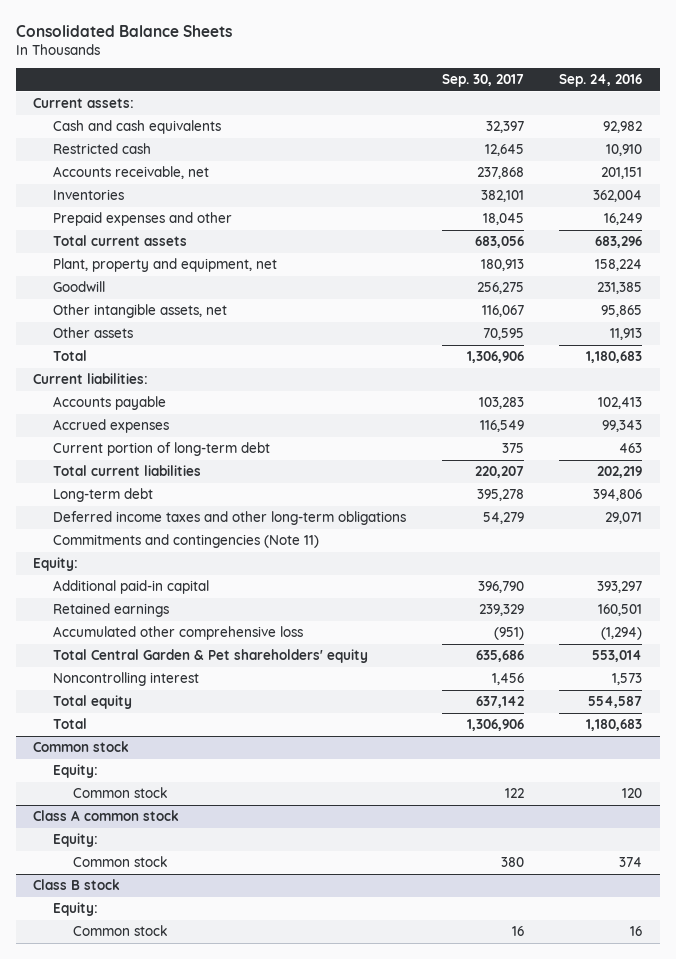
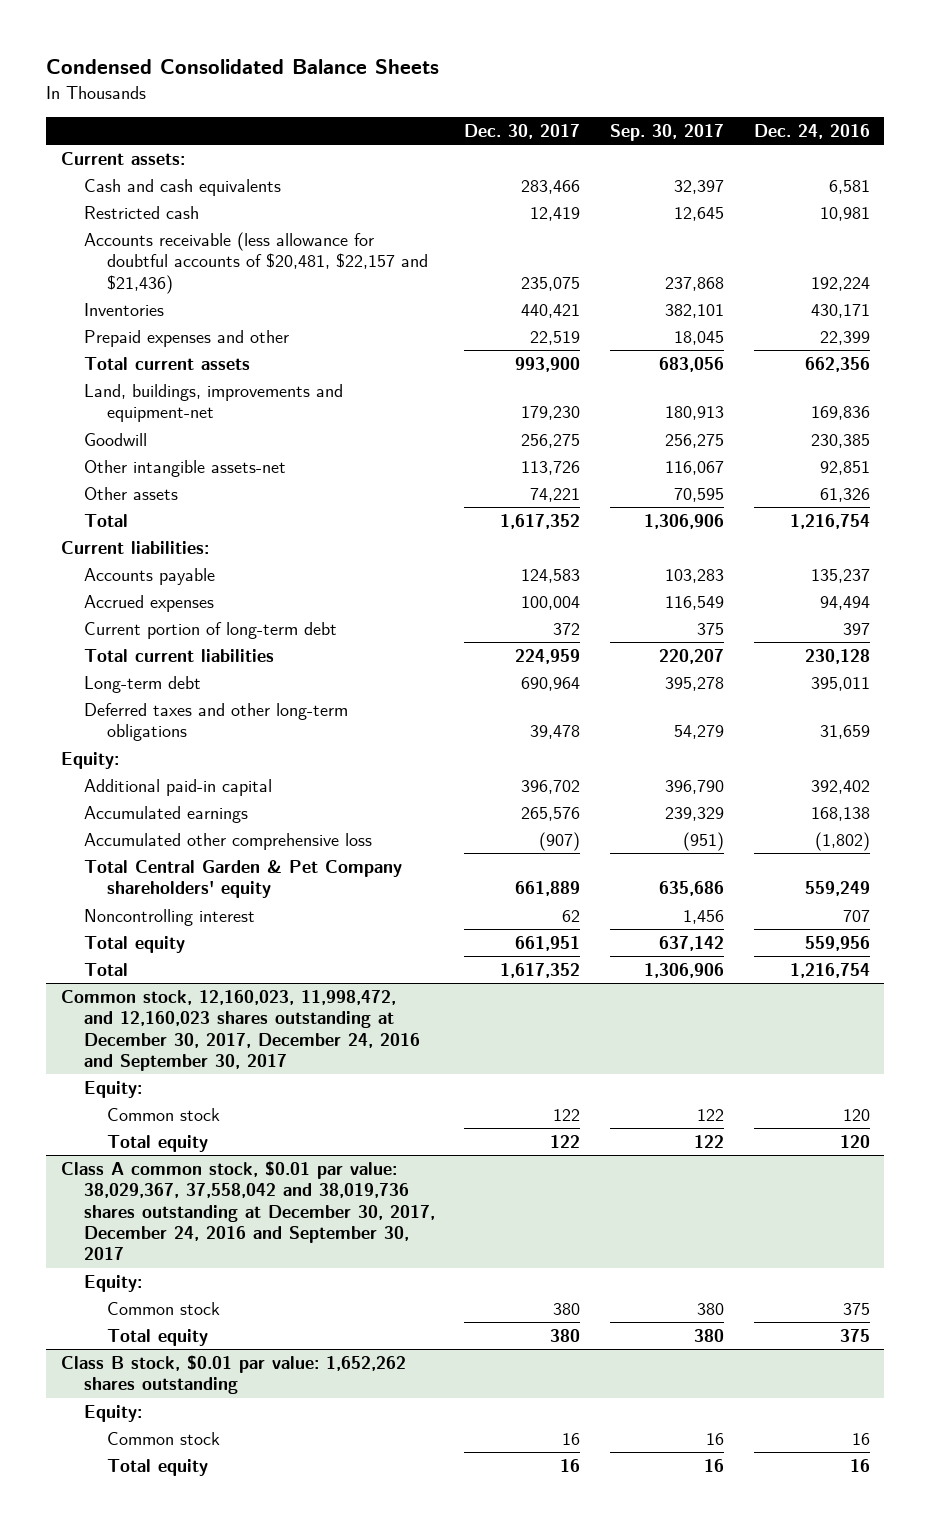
- Consolidated Balance Sheets
+ Condensed Consolidated Balance Sheets
- | Sep. 30, 2017 | Sep. 24, 2016
+ | Dec. 30, 2017 | Sep. 30, 2017 | Dec. 24, 2016
- Accounts receivable, net | 237,868 | 201,151
+ Accounts receivable (less allowance for doubtful accounts of $20,481, $22,157 and $21,436) | 235,075 | 237,868 | 192,224
- Plant, property and equipment, net | 180,913 | 158,224
+ Land, buildings, improvements and equipment-net | 179,230 | 180,913 | 169,836
- Other intangible assets, net | 116,067 | 95,865
+ Other intangible assets-net | 113,726 | 116,067 | 92,851
- Deferred income taxes and other long-term obligations | 54,279 | 29,071
- Commitments and contingencies (Note 11)
+ Deferred taxes and other long-term obligations | 39,478 | 54,279 | 31,659
- Retained earnings | 239,329 | 160,501
+ Accumulated earnings | 265,576 | 239,329 | 168,138
- Total Central Garden & Pet shareholders' equity | 635,686 | 553,014
+ Total Central Garden & Pet Company shareholders' equity | 661,889 | 635,686 | 559,249
- Common stock
+ Common stock, 12,160,023, 11,998,472, and 12,160,023 shares outstanding at December 30, 2017, December 24, 2016 and September 30, 2017
- Class A common stock
+ Total equity | 122 | 122 | 120
+ Class A common stock, $0.01 par value: 38,029,367, 37,558,042 and 38,019,736 shares outstanding at December 30, 2017, December 24, 2016 and September 30, 2017
- Class B stock
+ Total equity | 380 | 380 | 375
+ Class B stock, $0.01 par value: 1,652,262 shares outstanding
+ Total equity | 16 | 16 | 16

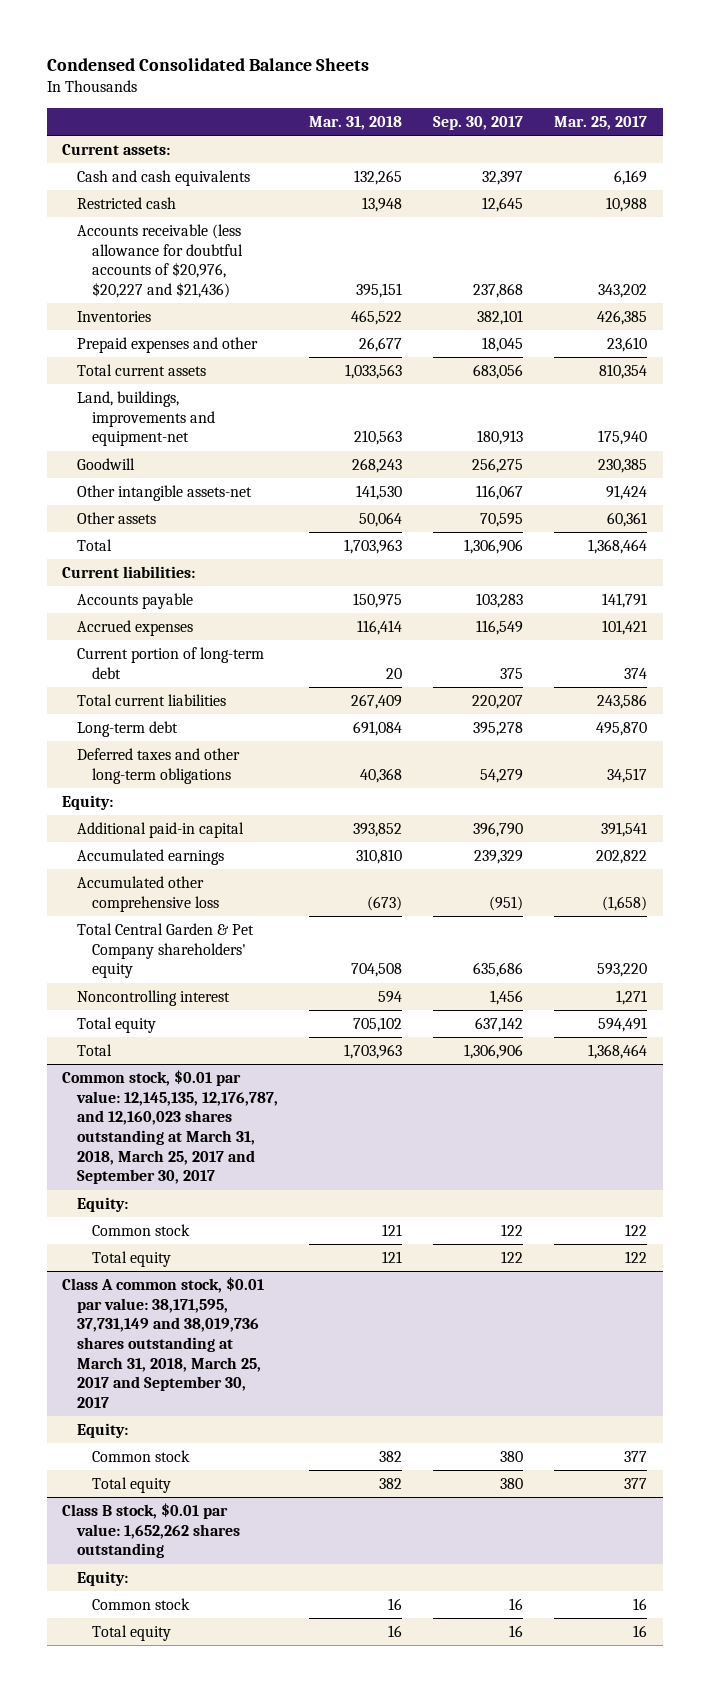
- | Dec. 30, 2017 | Sep. 30, 2017 | Dec. 24, 2016
+ | Mar. 31, 2018 | Sep. 30, 2017 | Mar. 25, 2017
- Accounts receivable (less allowance for doubtful accounts of $20,481, $22,157 and $21,436) | 235,075 | 237,868 | 192,224
+ Accounts receivable (less allowance for doubtful accounts of $20,976, $20,227 and $21,436) | 395,151 | 237,868 | 343,202
- Common stock, 12,160,023, 11,998,472, and 12,160,023 shares outstanding at December 30, 2017, December 24, 2016 and September 30, 2017
+ Common stock, $0.01 par value: 12,145,135, 12,176,787, and 12,160,023 shares outstanding at March 31, 2018, March 25, 2017 and September 30, 2017
- Class A common stock, $0.01 par value: 38,029,367, 37,558,042 and 38,019,736 shares outstanding at December 30, 2017, December 24, 2016 and September 30, 2017
+ Class A common stock, $0.01 par value: 38,171,595, 37,731,149 and 38,019,736 shares outstanding at March 31, 2018, March 25, 2017 and September 30, 2017

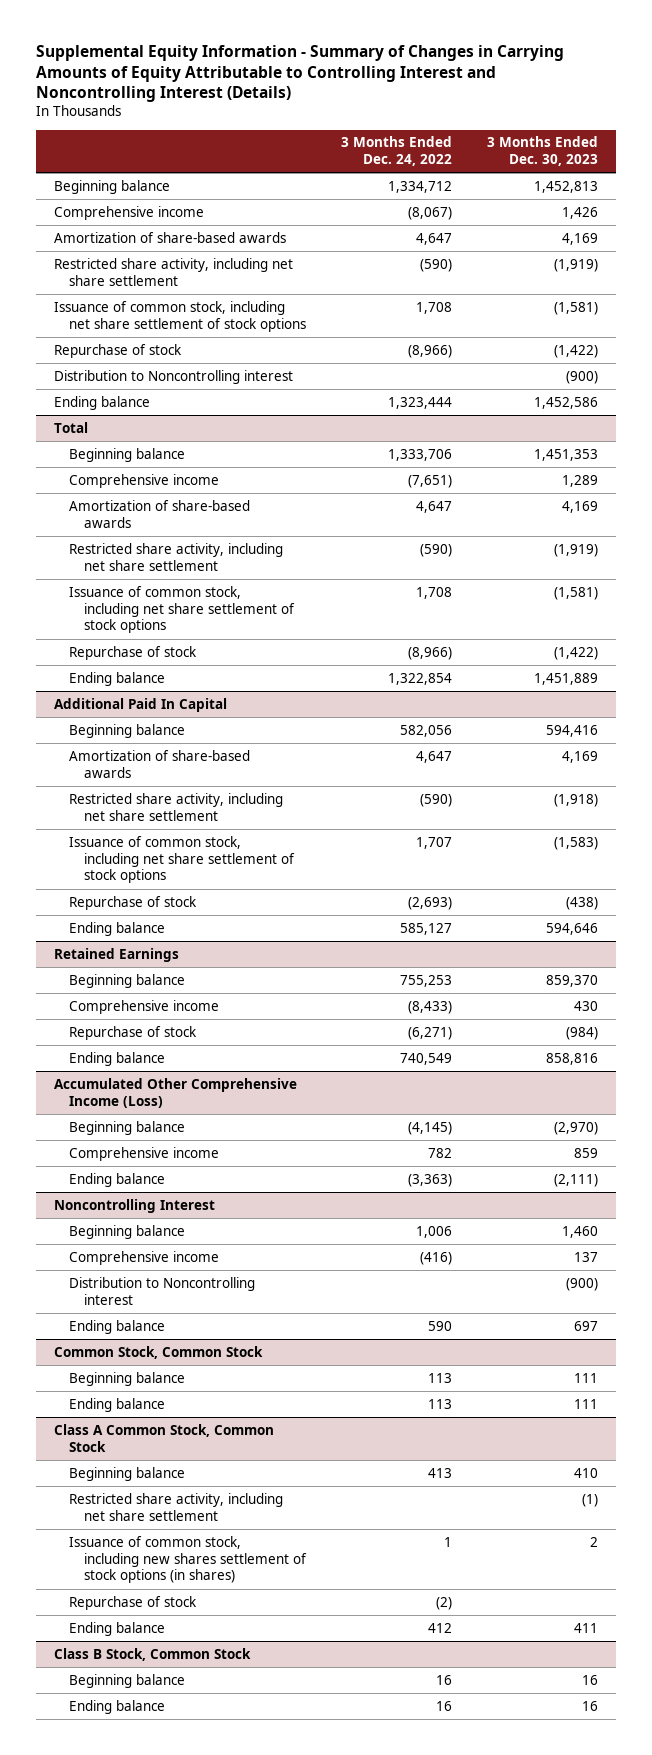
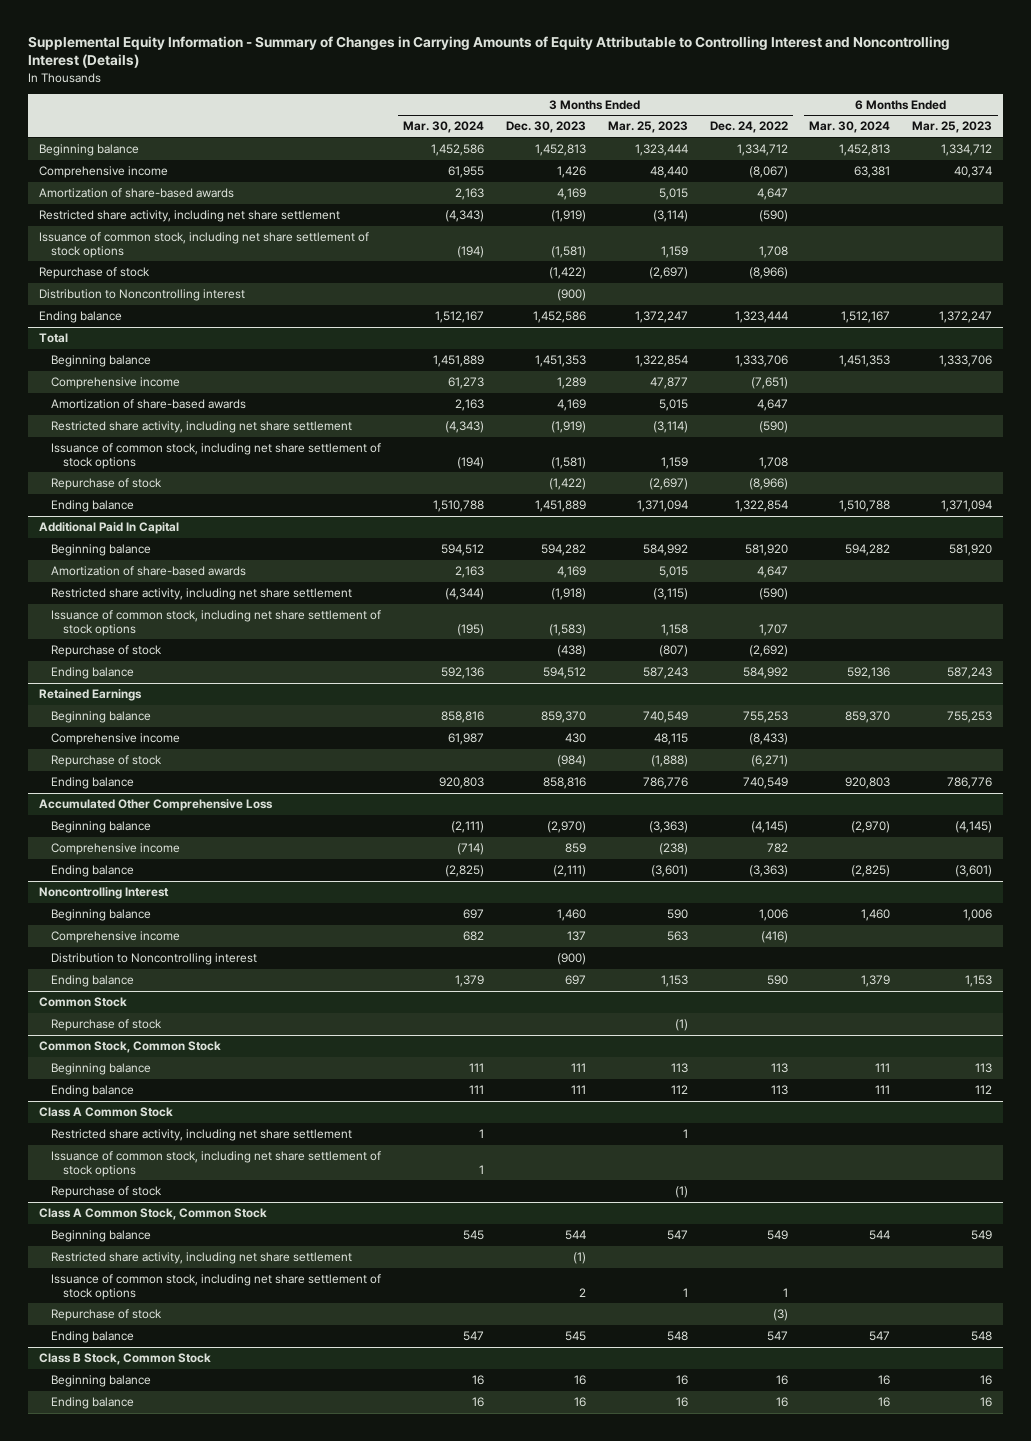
- | 3 Months Ended Dec. 24, 2022 | 3 Months Ended Dec. 30, 2023
+ | 3 Months Ended Mar. 30, 2024 | 3 Months Ended Dec. 30, 2023 | 3 Months Ended Mar. 25, 2023 | 3 Months Ended Dec. 24, 2022 | 6 Months Ended Mar. 30, 2024 | 6 Months Ended Mar. 25, 2023
@ Additional Paid In Capital
- Beginning balance | 582,056 | 594,416
+ Beginning balance | 594,512 | 594,282 | 584,992 | 581,920 | 594,282 | 581,920
- Repurchase of stock | (2,693) | (438)
- Ending balance | 585,127 | 594,646
+ Repurchase of stock | | (438) | (807) | (2,692) | |
+ Ending balance | 592,136 | 594,512 | 587,243 | 584,992 | 592,136 | 587,243
- Accumulated Other Comprehensive Income (Loss)
+ Accumulated Other Comprehensive Loss
+ Common Stock
+ Repurchase of stock | | | (1) | | |
+ Class A Common Stock
+ Restricted share activity, including net share settlement | 1 | | 1 | | |
+ Issuance of common stock, including net share settlement of stock options | 1 | | | | |
+ Repurchase of stock | | | (1) | | |
@ Class A Common Stock, Common Stock
- Beginning balance | 413 | 410
+ Beginning balance | 545 | 544 | 547 | 549 | 544 | 549
- Issuance of common stock, including new shares settlement of stock options (in shares) | 1 | 2
- Repurchase of stock | (2) |
- Ending balance | 412 | 411
+ Issuance of common stock, including net share settlement of stock options | | 2 | 1 | 1 | |
+ Repurchase of stock | | | | (3) | |
+ Ending balance | 547 | 545 | 548 | 547 | 547 | 548

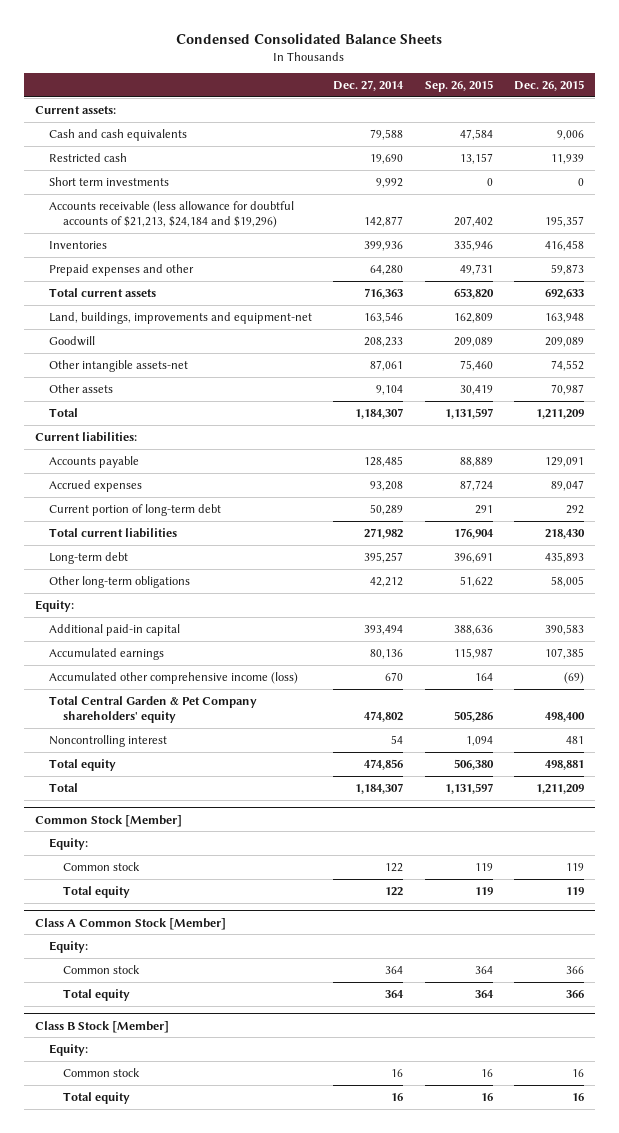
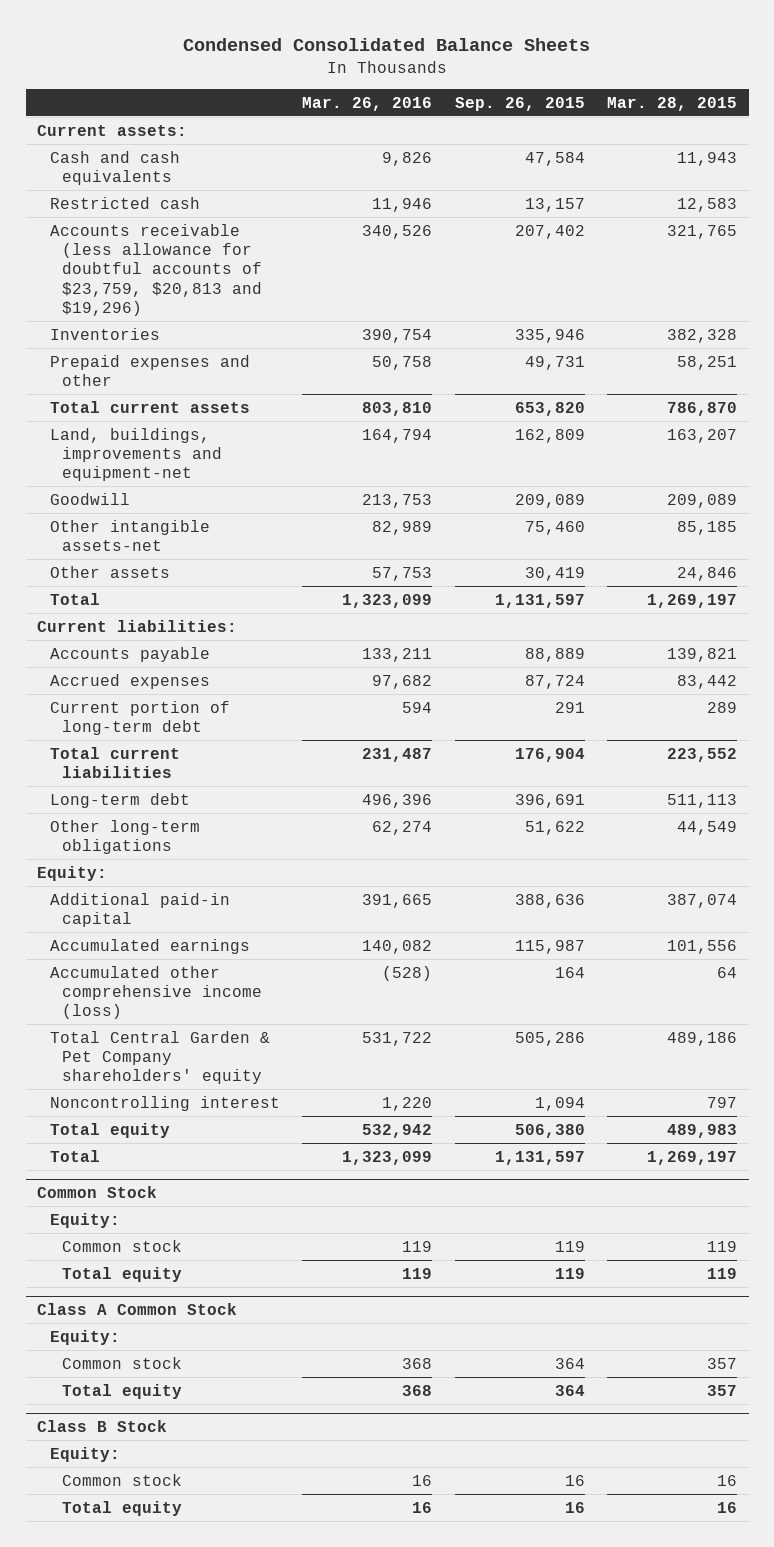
- | Dec. 27, 2014 | Sep. 26, 2015 | Dec. 26, 2015
+ | Mar. 26, 2016 | Sep. 26, 2015 | Mar. 28, 2015
- Short term investments | 9,992 | 0 | 0
- Accounts receivable (less allowance for doubtful accounts of $21,213, $24,184 and $19,296) | 142,877 | 207,402 | 195,357
+ Accounts receivable (less allowance for doubtful accounts of $23,759, $20,813 and $19,296) | 340,526 | 207,402 | 321,765
- Common Stock [Member]
+ Common Stock
- Class A Common Stock [Member]
+ Class A Common Stock
- Class B Stock [Member]
+ Class B Stock

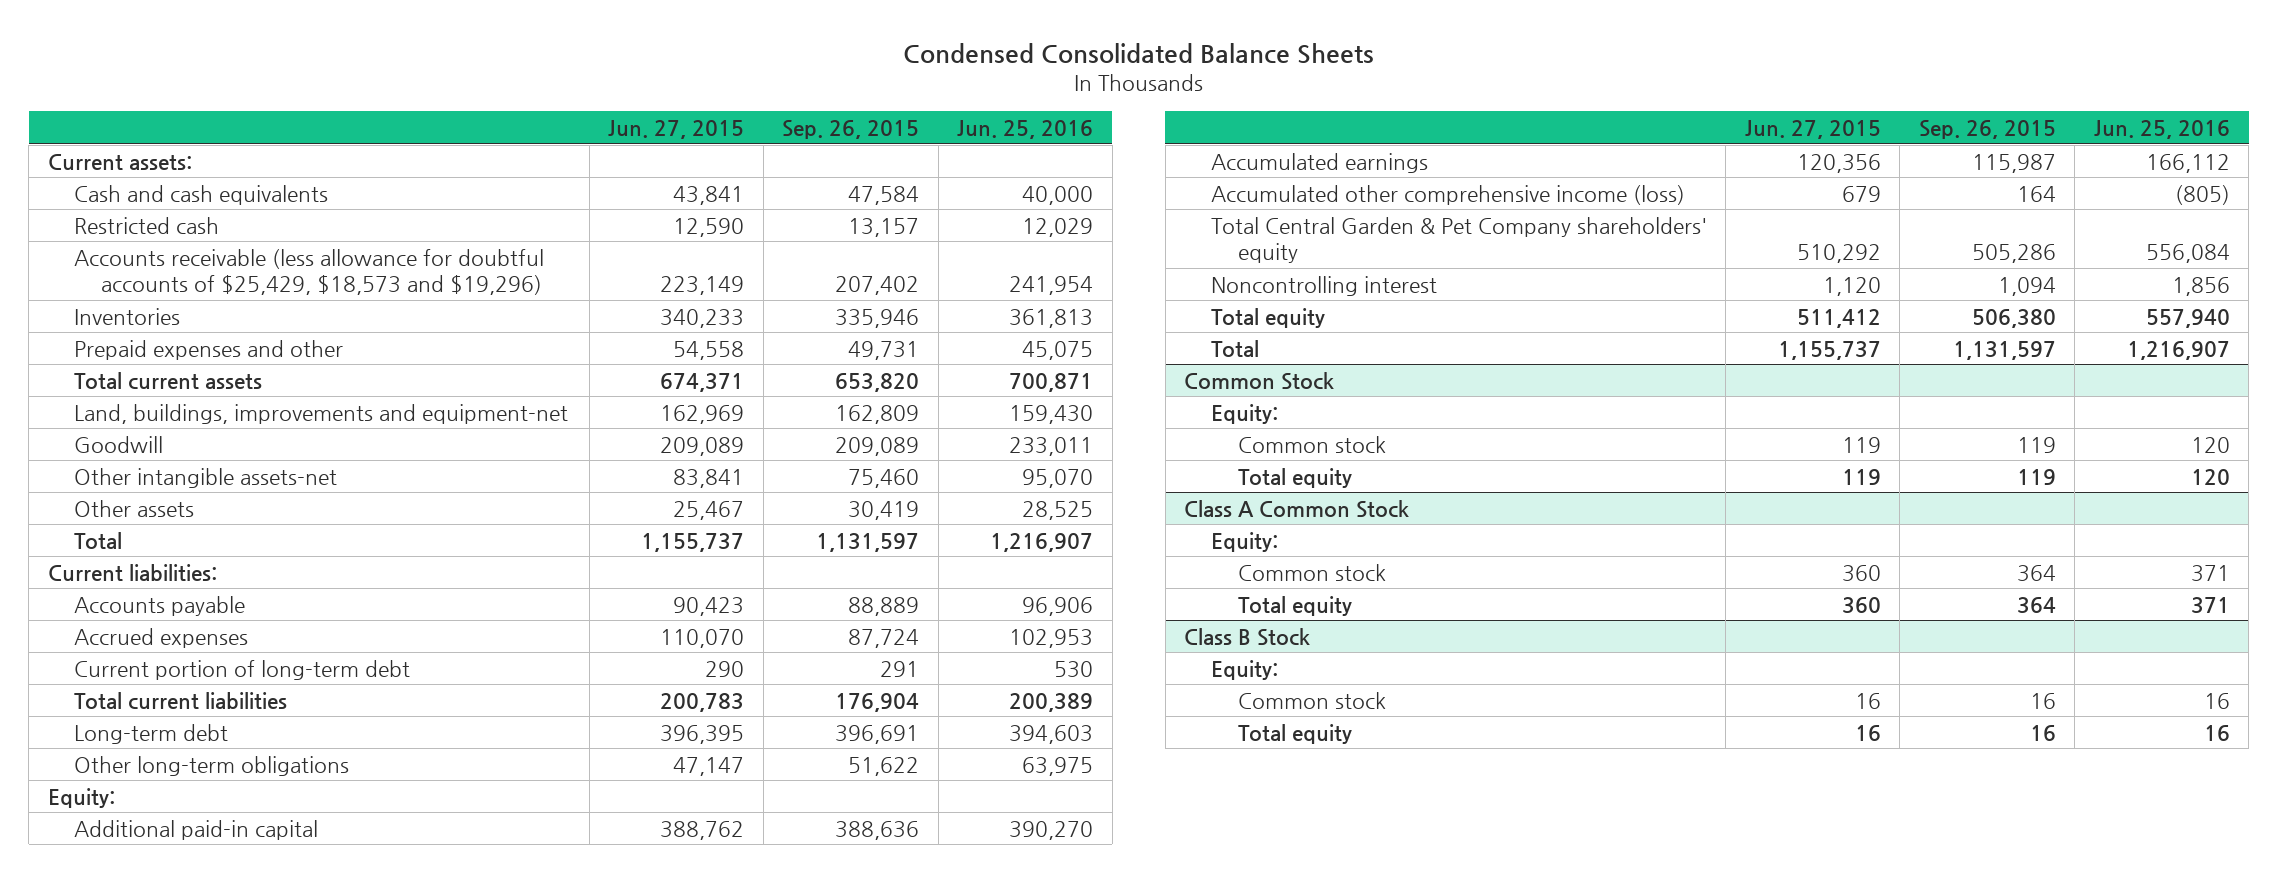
- | Mar. 26, 2016 | Sep. 26, 2015 | Mar. 28, 2015
+ | Jun. 27, 2015 | Sep. 26, 2015 | Jun. 25, 2016
- Accounts receivable (less allowance for doubtful accounts of $23,759, $20,813 and $19,296) | 340,526 | 207,402 | 321,765
+ Accounts receivable (less allowance for doubtful accounts of $25,429, $18,573 and $19,296) | 223,149 | 207,402 | 241,954

